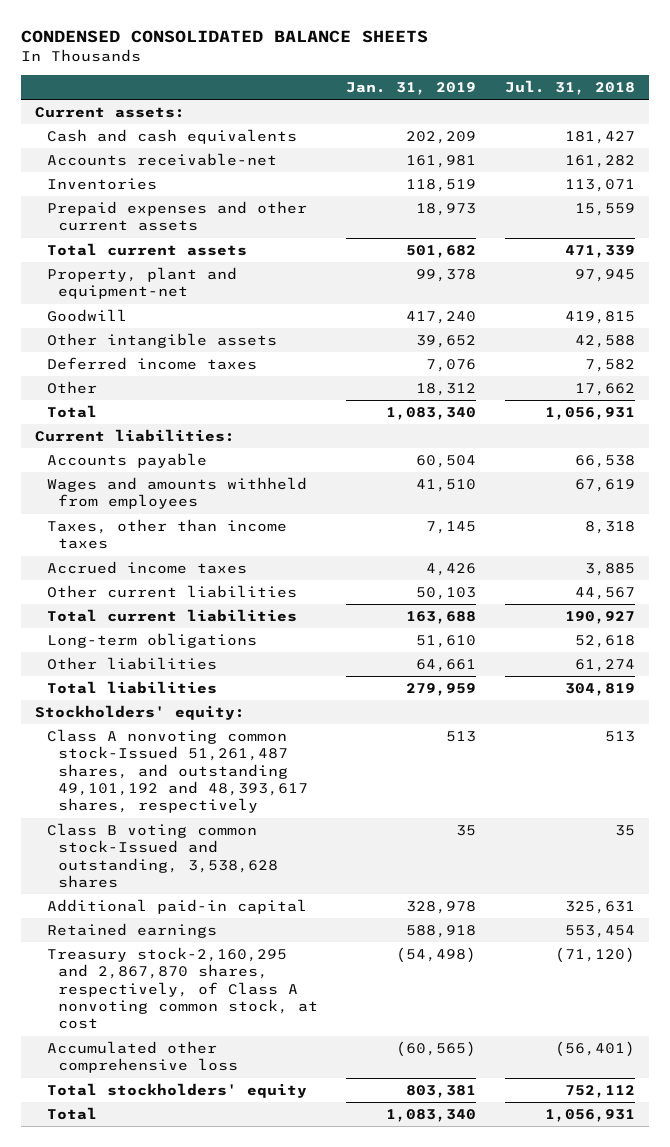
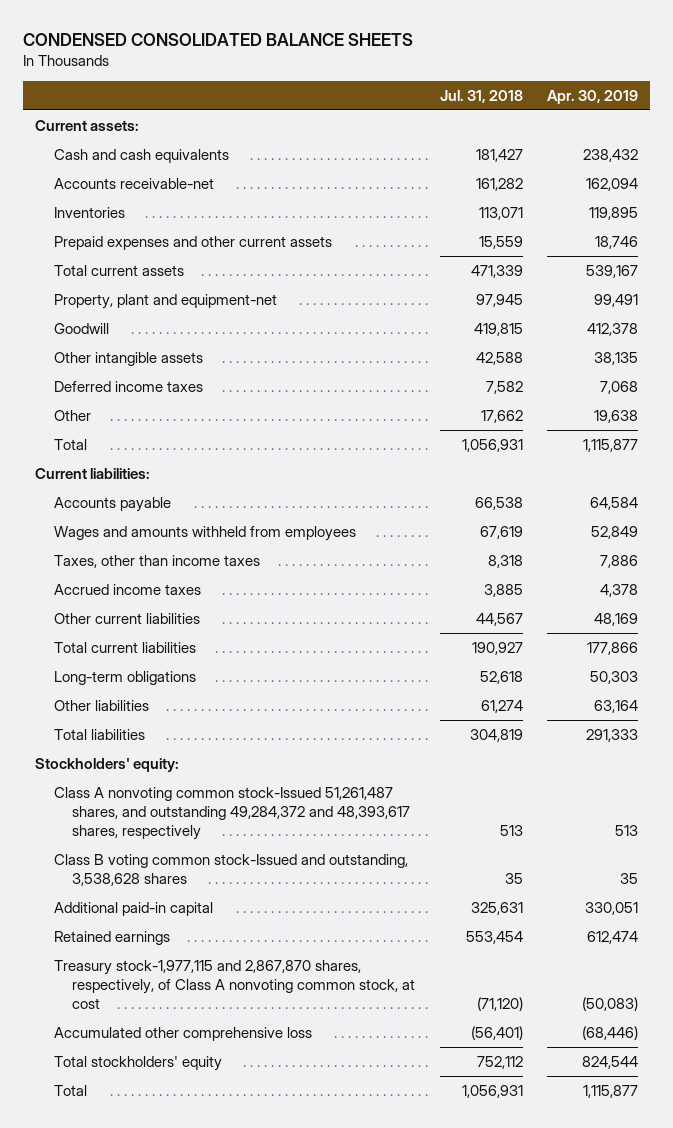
- | Jan. 31, 2019 | Jul. 31, 2018
+ | Jul. 31, 2018 | Apr. 30, 2019
- Class A nonvoting common stock-Issued 51,261,487 shares, and outstanding 49,101,192 and 48,393,617 shares, respectively | 513 | 513
+ Class A nonvoting common stock-Issued 51,261,487 shares, and outstanding 49,284,372 and 48,393,617 shares, respectively | 513 | 513
- Treasury stock-2,160,295 and 2,867,870 shares, respectively, of Class A nonvoting common stock, at cost | (54,498) | (71,120)
+ Treasury stock-1,977,115 and 2,867,870 shares, respectively, of Class A nonvoting common stock, at cost | (71,120) | (50,083)

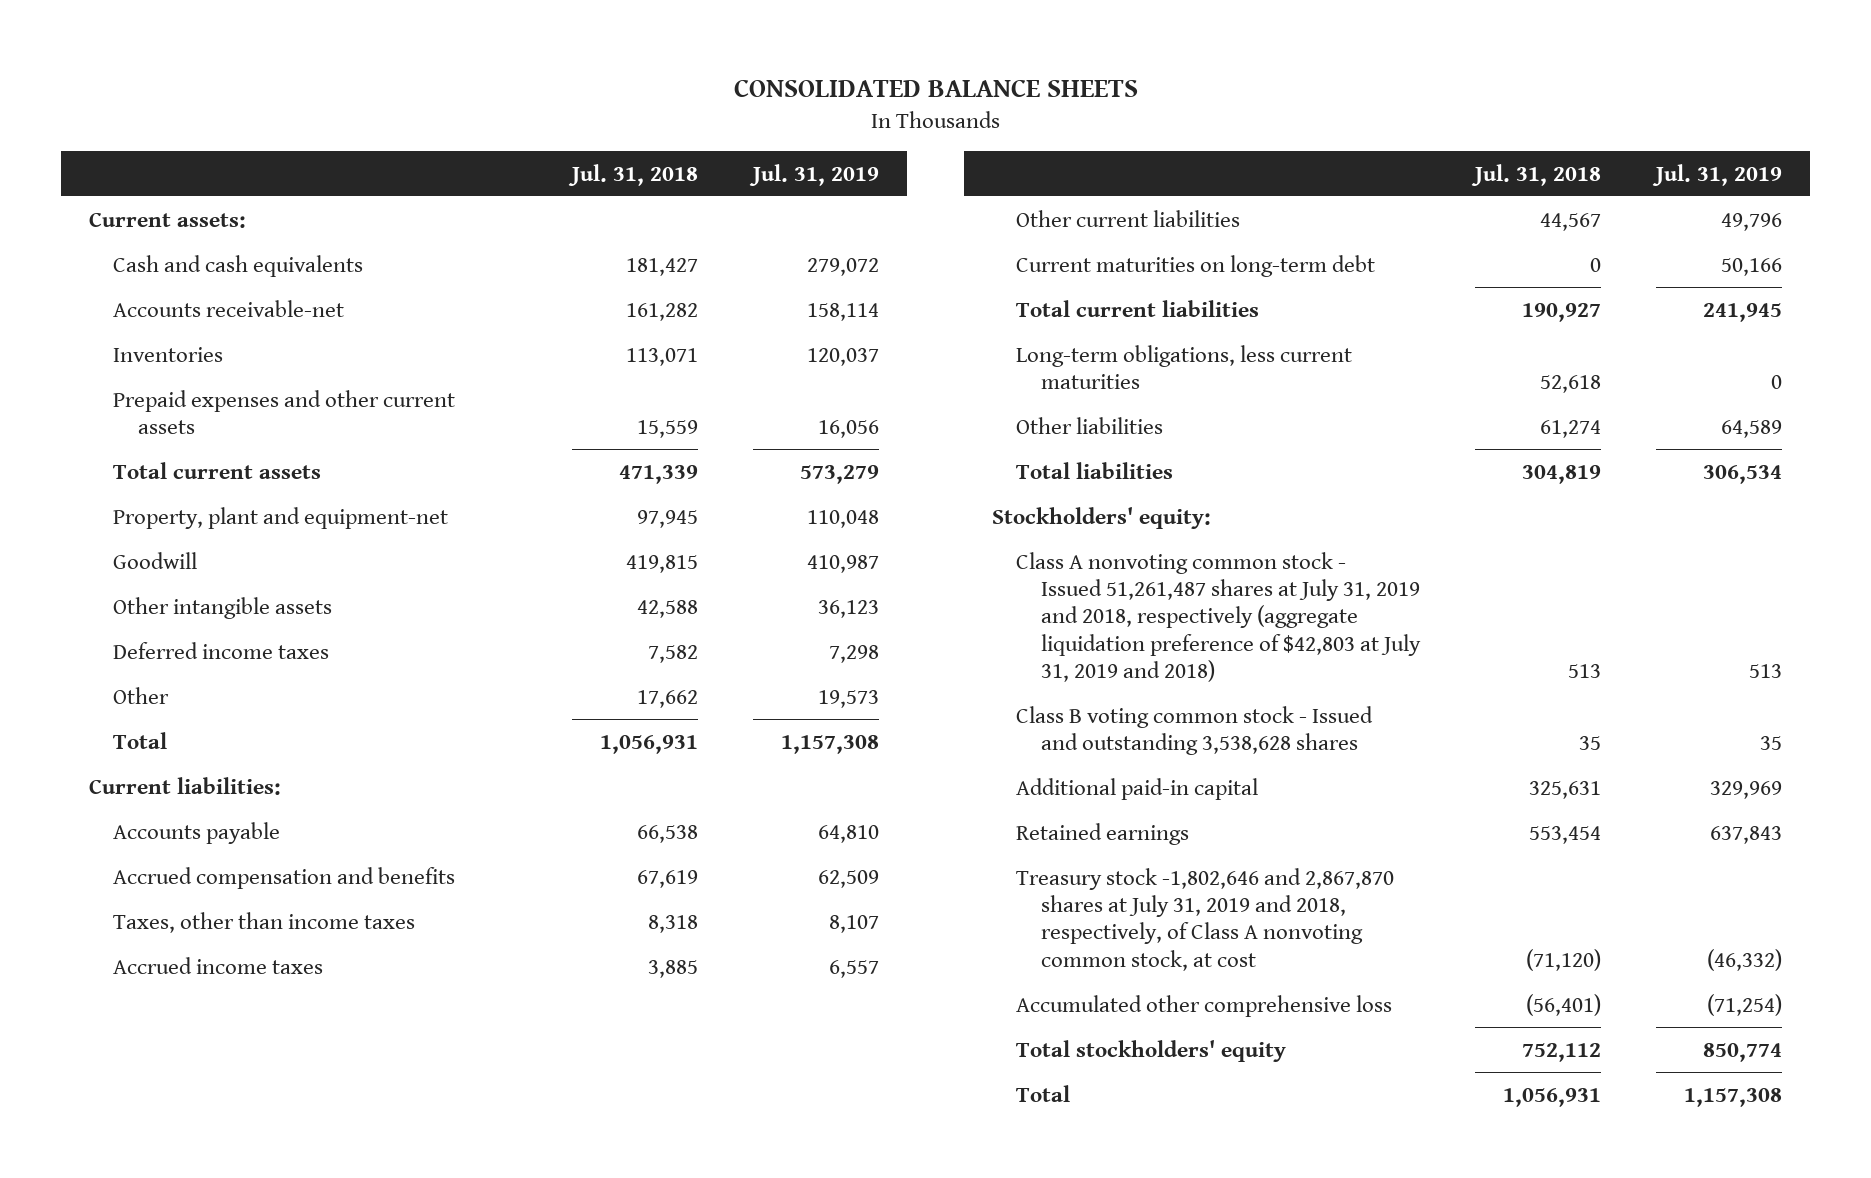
- CONDENSED CONSOLIDATED BALANCE SHEETS
+ CONSOLIDATED BALANCE SHEETS
- | Jul. 31, 2018 | Apr. 30, 2019
+ | Jul. 31, 2018 | Jul. 31, 2019
- Wages and amounts withheld from employees | 67,619 | 52,849
+ Accrued compensation and benefits | 67,619 | 62,509
+ Current maturities on long-term debt | 0 | 50,166
- Long-term obligations | 52,618 | 50,303
+ Long-term obligations, less current maturities | 52,618 | 0
- Class A nonvoting common stock-Issued 51,261,487 shares, and outstanding 49,284,372 and 48,393,617 shares, respectively | 513 | 513
- Class B voting common stock-Issued and outstanding, 3,538,628 shares | 35 | 35
+ Class A nonvoting common stock - Issued 51,261,487 shares at July 31, 2019 and 2018, respectively (aggregate liquidation preference of $42,803 at July 31, 2019 and 2018) | 513 | 513
+ Class B voting common stock - Issued and outstanding 3,538,628 shares | 35 | 35
- Treasury stock-1,977,115 and 2,867,870 shares, respectively, of Class A nonvoting common stock, at cost | (71,120) | (50,083)
+ Treasury stock -1,802,646 and 2,867,870 shares at July 31, 2019 and 2018, respectively, of Class A nonvoting common stock, at cost | (71,120) | (46,332)

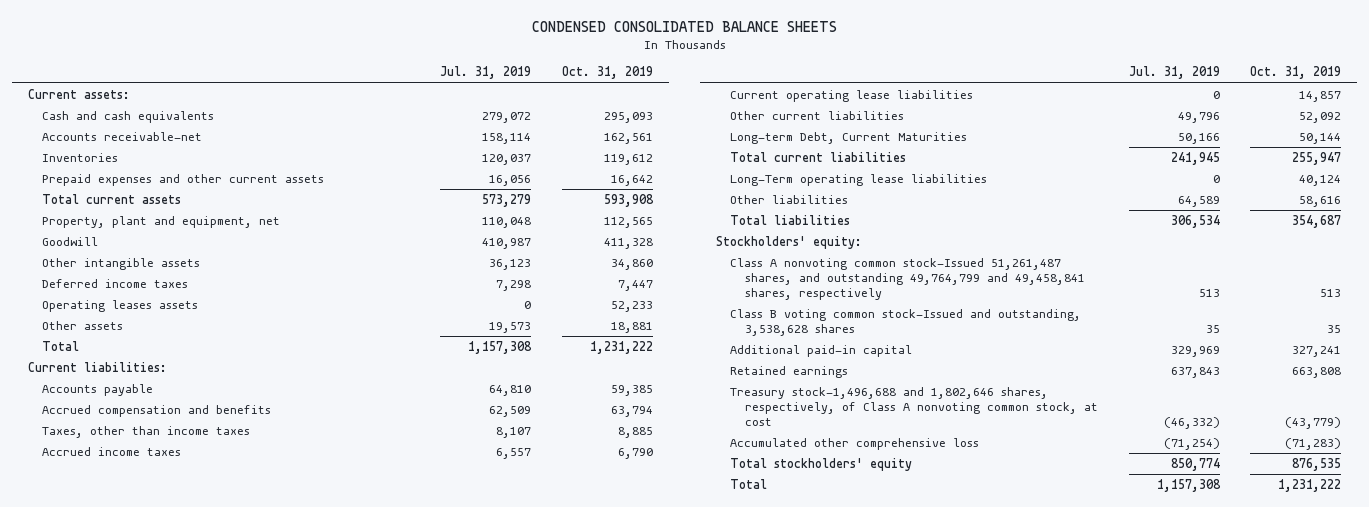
- CONSOLIDATED BALANCE SHEETS
+ CONDENSED CONSOLIDATED BALANCE SHEETS
- | Jul. 31, 2018 | Jul. 31, 2019
+ | Jul. 31, 2019 | Oct. 31, 2019
- Property, plant and equipment-net | 97,945 | 110,048
+ Property, plant and equipment, net | 110,048 | 112,565
- Other | 17,662 | 19,573
+ Operating leases assets | 0 | 52,233
+ Other assets | 19,573 | 18,881
+ Current operating lease liabilities | 0 | 14,857
- Current maturities on long-term debt | 0 | 50,166
+ Long-term Debt, Current Maturities | 50,166 | 50,144
- Long-term obligations, less current maturities | 52,618 | 0
+ Long-Term operating lease liabilities | 0 | 40,124
- Class A nonvoting common stock - Issued 51,261,487 shares at July 31, 2019 and 2018, respectively (aggregate liquidation preference of $42,803 at July 31, 2019 and 2018) | 513 | 513
- Class B voting common stock - Issued and outstanding 3,538,628 shares | 35 | 35
+ Class A nonvoting common stock-Issued 51,261,487 shares, and outstanding 49,764,799 and 49,458,841 shares, respectively | 513 | 513
+ Class B voting common stock-Issued and outstanding, 3,538,628 shares | 35 | 35
- Treasury stock -1,802,646 and 2,867,870 shares at July 31, 2019 and 2018, respectively, of Class A nonvoting common stock, at cost | (71,120) | (46,332)
+ Treasury stock-1,496,688 and 1,802,646 shares, respectively, of Class A nonvoting common stock, at cost | (46,332) | (43,779)

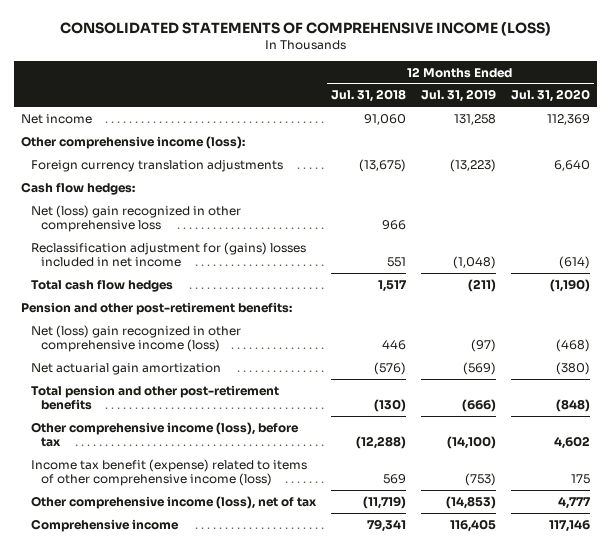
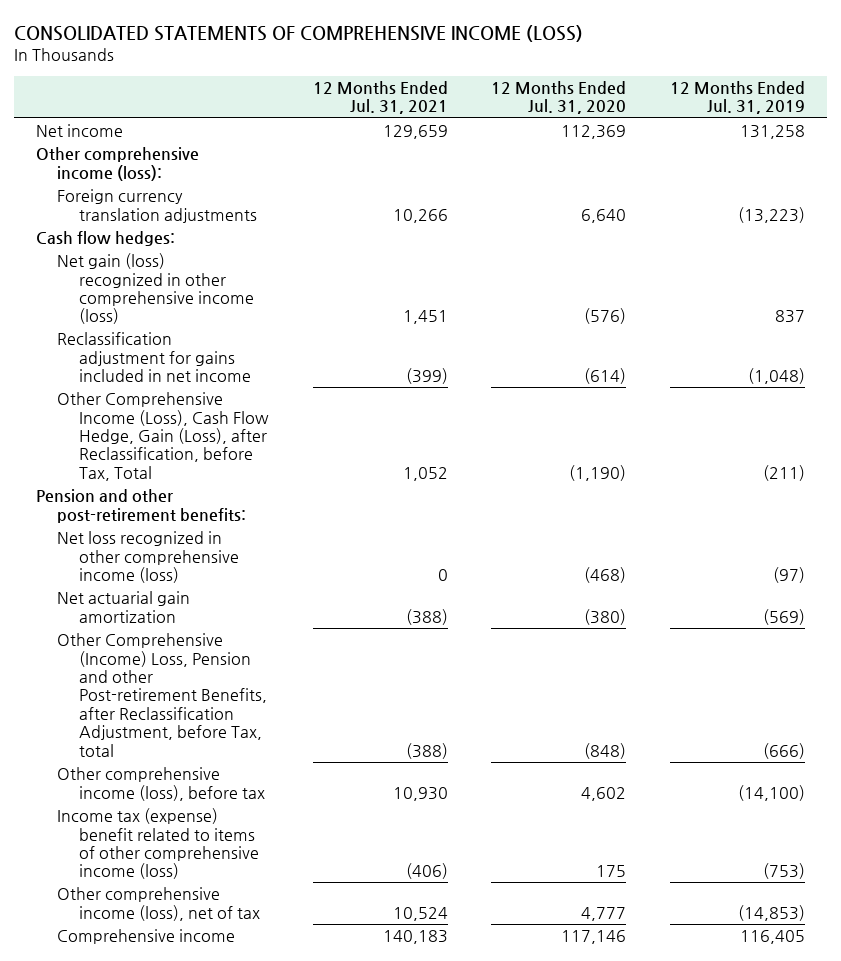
- | 12 Months Ended Jul. 31, 2018 | 12 Months Ended Jul. 31, 2019 | 12 Months Ended Jul. 31, 2020
+ | 12 Months Ended Jul. 31, 2021 | 12 Months Ended Jul. 31, 2020 | 12 Months Ended Jul. 31, 2019
- Net (loss) gain recognized in other comprehensive loss | 966 | |
- Reclassification adjustment for (gains) losses included in net income | 551 | (1,048) | (614)
- Total cash flow hedges | 1,517 | (211) | (1,190)
+ Net gain (loss) recognized in other comprehensive income (loss) | 1,451 | (576) | 837
+ Reclassification adjustment for gains included in net income | (399) | (614) | (1,048)
+ Other Comprehensive Income (Loss), Cash Flow Hedge, Gain (Loss), after Reclassification, before Tax, Total | 1,052 | (1,190) | (211)
- Net (loss) gain recognized in other comprehensive income (loss) | 446 | (97) | (468)
+ Net loss recognized in other comprehensive income (loss) | 0 | (468) | (97)
- Total pension and other post-retirement benefits | (130) | (666) | (848)
+ Other Comprehensive (Income) Loss, Pension and other Post-retirement Benefits, after Reclassification Adjustment, before Tax, total | (388) | (848) | (666)
- Income tax benefit (expense) related to items of other comprehensive income (loss) | 569 | (753) | 175
+ Income tax (expense) benefit related to items of other comprehensive income (loss) | (406) | 175 | (753)

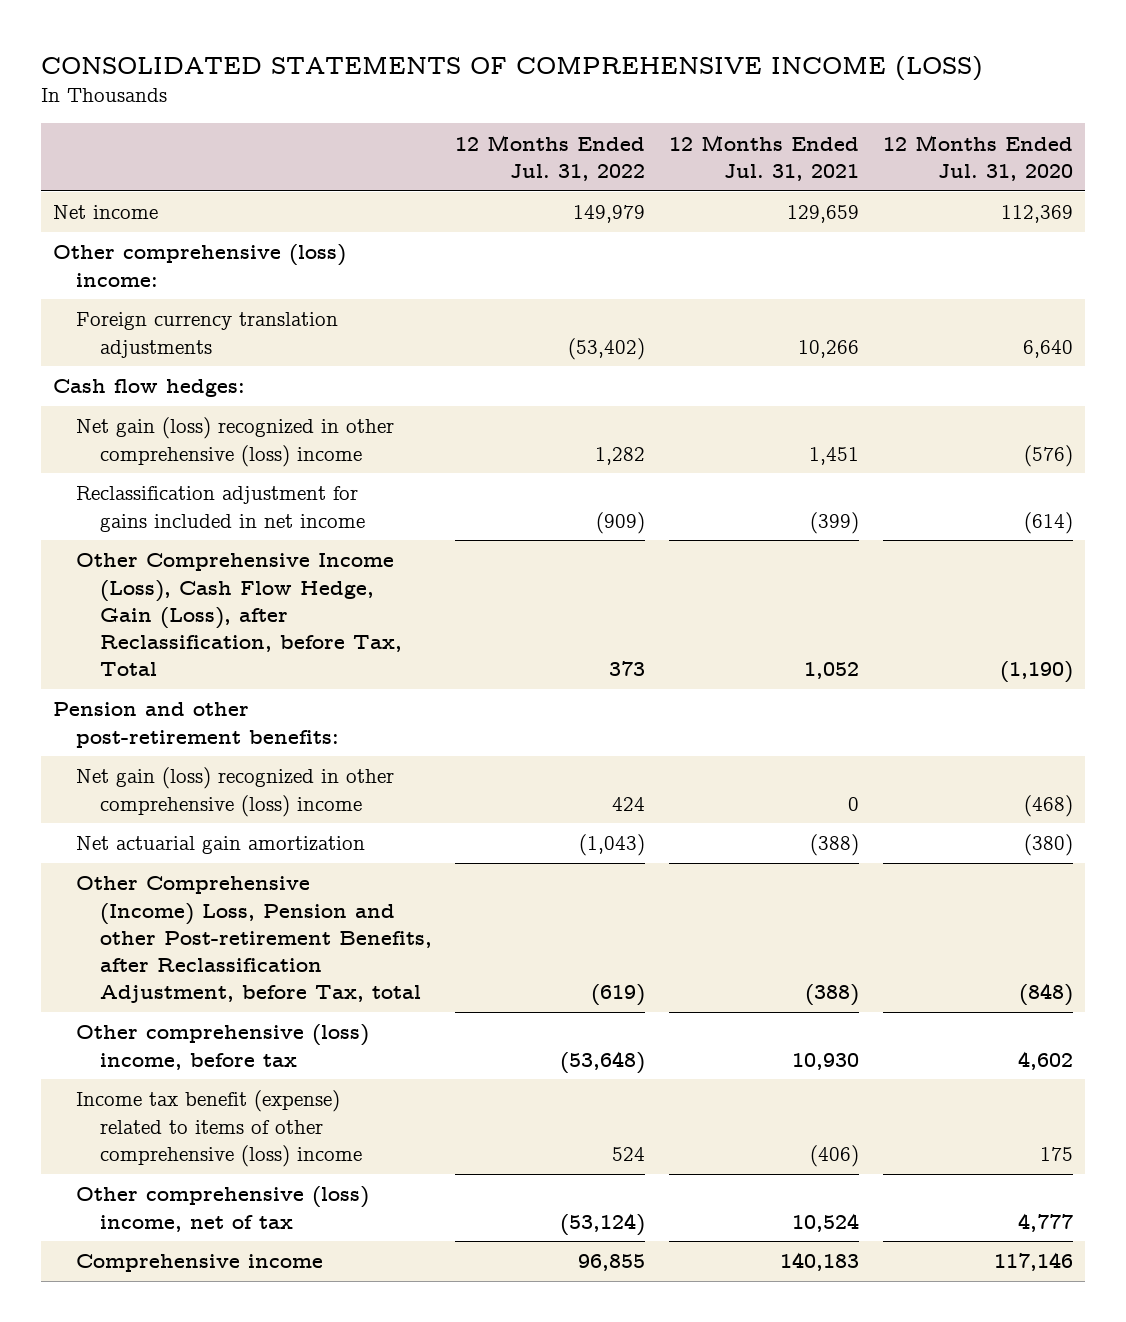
- | 12 Months Ended Jul. 31, 2021 | 12 Months Ended Jul. 31, 2020 | 12 Months Ended Jul. 31, 2019
+ | 12 Months Ended Jul. 31, 2022 | 12 Months Ended Jul. 31, 2021 | 12 Months Ended Jul. 31, 2020
- Other comprehensive income (loss):
+ Other comprehensive (loss) income:
- Net gain (loss) recognized in other comprehensive income (loss) | 1,451 | (576) | 837
+ Net gain (loss) recognized in other comprehensive (loss) income | 1,282 | 1,451 | (576)
- Net loss recognized in other comprehensive income (loss) | 0 | (468) | (97)
+ Net gain (loss) recognized in other comprehensive (loss) income | 424 | 0 | (468)
- Other comprehensive income (loss), before tax | 10,930 | 4,602 | (14,100)
- Income tax (expense) benefit related to items of other comprehensive income (loss) | (406) | 175 | (753)
- Other comprehensive income (loss), net of tax | 10,524 | 4,777 | (14,853)
+ Other comprehensive (loss) income, before tax | (53,648) | 10,930 | 4,602
+ Income tax benefit (expense) related to items of other comprehensive (loss) income | 524 | (406) | 175
+ Other comprehensive (loss) income, net of tax | (53,124) | 10,524 | 4,777

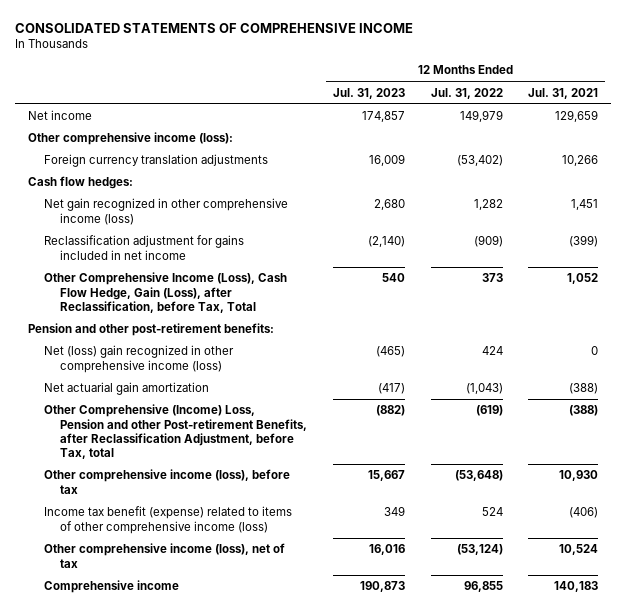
- CONSOLIDATED STATEMENTS OF COMPREHENSIVE INCOME (LOSS)
+ CONSOLIDATED STATEMENTS OF COMPREHENSIVE INCOME
- | 12 Months Ended Jul. 31, 2022 | 12 Months Ended Jul. 31, 2021 | 12 Months Ended Jul. 31, 2020
+ | 12 Months Ended Jul. 31, 2023 | 12 Months Ended Jul. 31, 2022 | 12 Months Ended Jul. 31, 2021
- Other comprehensive (loss) income:
+ Other comprehensive income (loss):
- Net gain (loss) recognized in other comprehensive (loss) income | 1,282 | 1,451 | (576)
+ Net gain recognized in other comprehensive income (loss) | 2,680 | 1,282 | 1,451
- Net gain (loss) recognized in other comprehensive (loss) income | 424 | 0 | (468)
+ Net (loss) gain recognized in other comprehensive income (loss) | (465) | 424 | 0
- Other comprehensive (loss) income, before tax | (53,648) | 10,930 | 4,602
- Income tax benefit (expense) related to items of other comprehensive (loss) income | 524 | (406) | 175
- Other comprehensive (loss) income, net of tax | (53,124) | 10,524 | 4,777
+ Other comprehensive income (loss), before tax | 15,667 | (53,648) | 10,930
+ Income tax benefit (expense) related to items of other comprehensive income (loss) | 349 | 524 | (406)
+ Other comprehensive income (loss), net of tax | 16,016 | (53,124) | 10,524

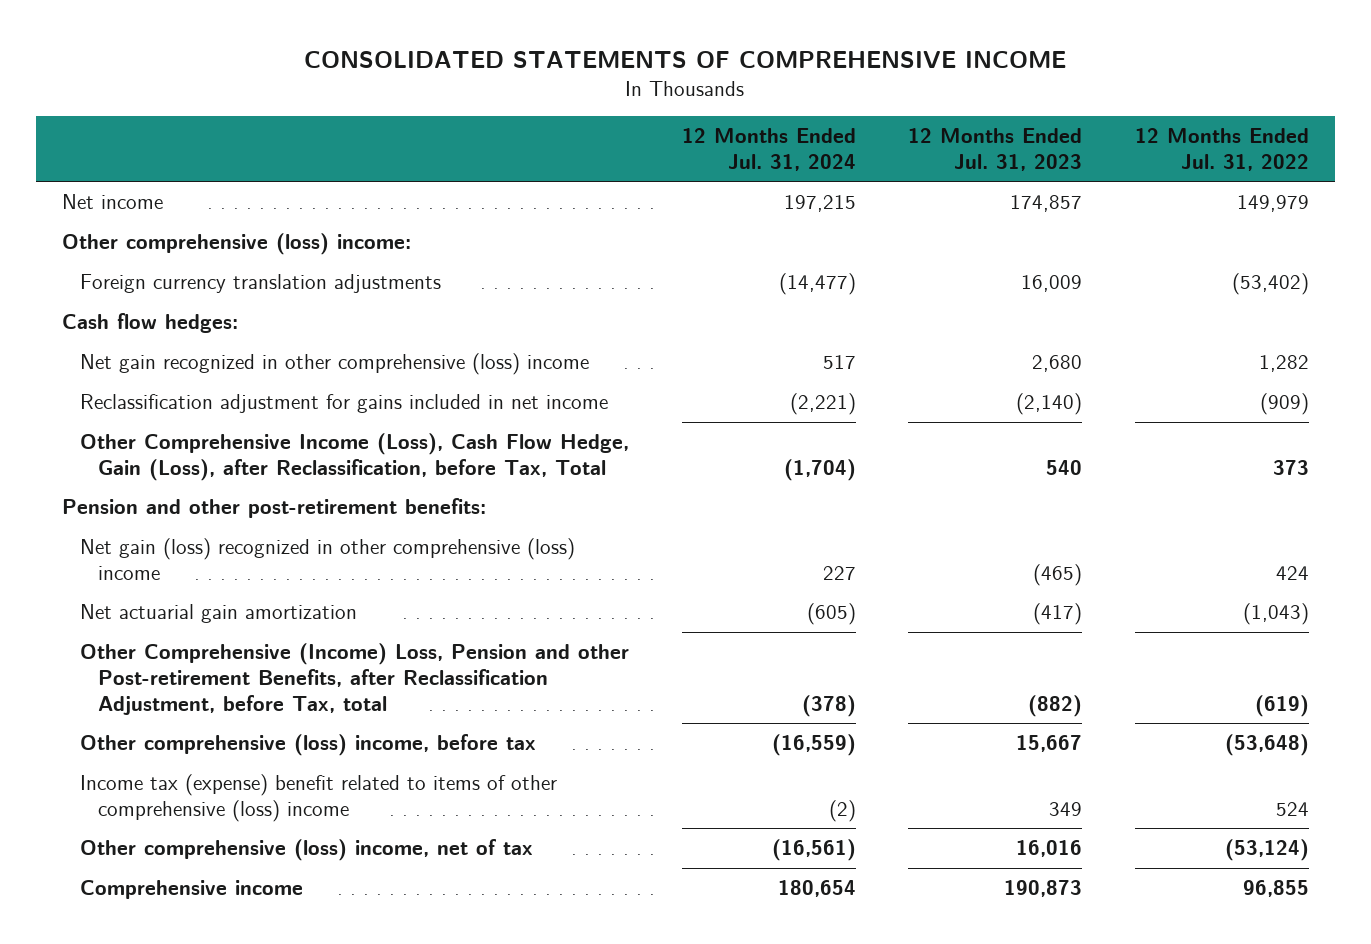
- | 12 Months Ended Jul. 31, 2023 | 12 Months Ended Jul. 31, 2022 | 12 Months Ended Jul. 31, 2021
+ | 12 Months Ended Jul. 31, 2024 | 12 Months Ended Jul. 31, 2023 | 12 Months Ended Jul. 31, 2022
- Other comprehensive income (loss):
+ Other comprehensive (loss) income:
- Net gain recognized in other comprehensive income (loss) | 2,680 | 1,282 | 1,451
+ Net gain recognized in other comprehensive (loss) income | 517 | 2,680 | 1,282
- Net (loss) gain recognized in other comprehensive income (loss) | (465) | 424 | 0
+ Net gain (loss) recognized in other comprehensive (loss) income | 227 | (465) | 424
- Other comprehensive income (loss), before tax | 15,667 | (53,648) | 10,930
- Income tax benefit (expense) related to items of other comprehensive income (loss) | 349 | 524 | (406)
- Other comprehensive income (loss), net of tax | 16,016 | (53,124) | 10,524
+ Other comprehensive (loss) income, before tax | (16,559) | 15,667 | (53,648)
+ Income tax (expense) benefit related to items of other comprehensive (loss) income | (2) | 349 | 524
+ Other comprehensive (loss) income, net of tax | (16,561) | 16,016 | (53,124)

